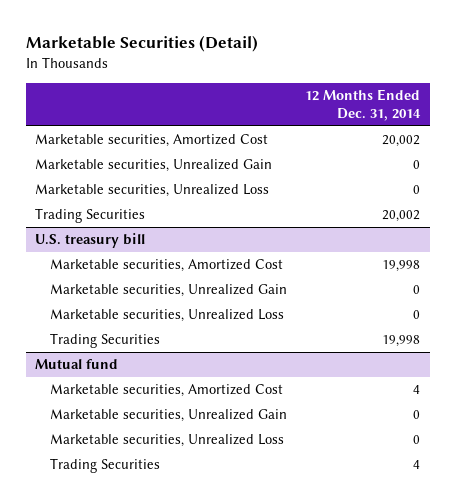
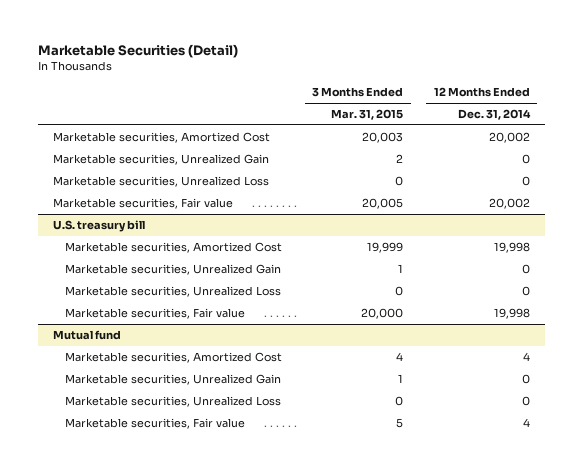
- | 12 Months Ended Dec. 31, 2014
+ | 3 Months Ended Mar. 31, 2015 | 12 Months Ended Dec. 31, 2014
- Trading Securities | 20,002
+ Marketable securities, Fair value | 20,005 | 20,002
@ U.S. treasury bill
- Trading Securities | 19,998
+ Marketable securities, Fair value | 20,000 | 19,998
@ Mutual fund
- Trading Securities | 4
+ Marketable securities, Fair value | 5 | 4

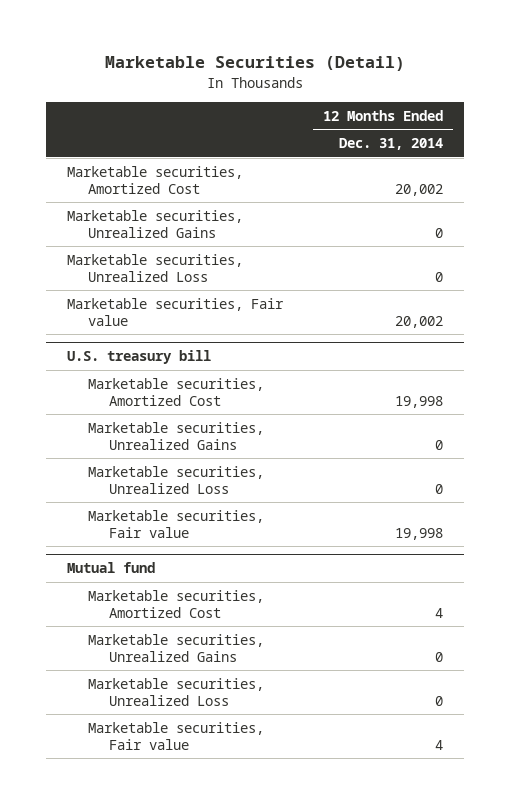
- | 3 Months Ended Mar. 31, 2015 | 12 Months Ended Dec. 31, 2014
+ | 12 Months Ended Dec. 31, 2014
- Marketable securities, Unrealized Gain | 2 | 0
+ Marketable securities, Unrealized Gains | 0
@ U.S. treasury bill
- Marketable securities, Unrealized Gain | 1 | 0
+ Marketable securities, Unrealized Gains | 0
@ Mutual fund
- Marketable securities, Unrealized Gain | 1 | 0
+ Marketable securities, Unrealized Gains | 0

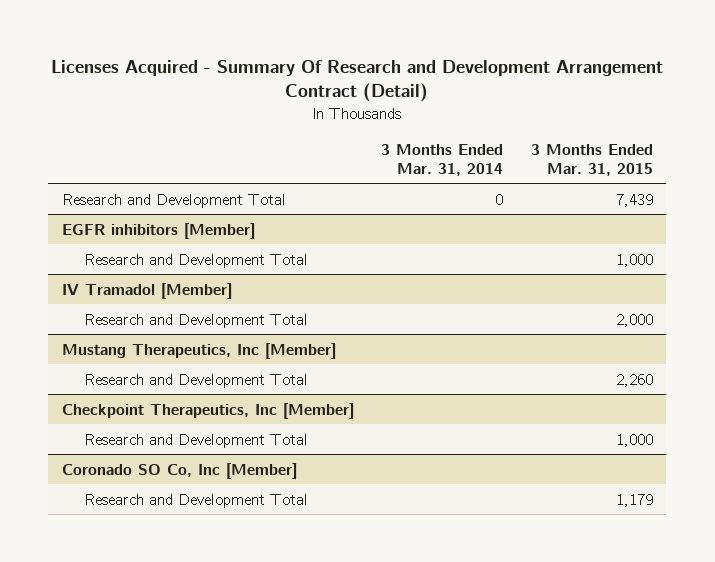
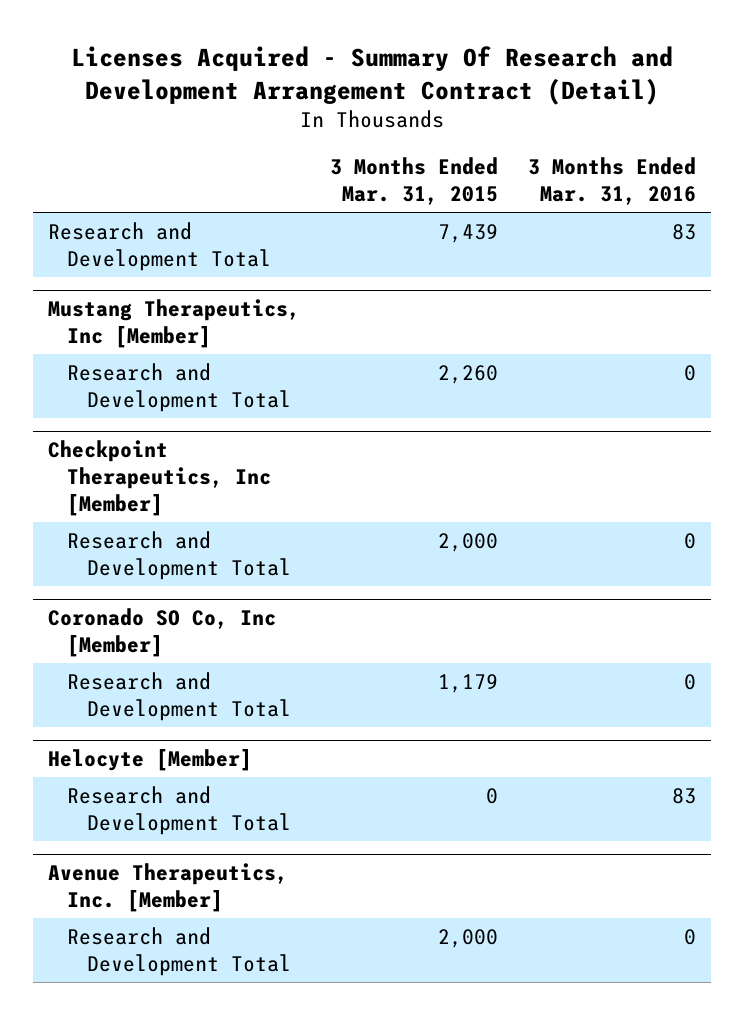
- | 3 Months Ended Mar. 31, 2014 | 3 Months Ended Mar. 31, 2015
+ | 3 Months Ended Mar. 31, 2015 | 3 Months Ended Mar. 31, 2016
- EGFR inhibitors [Member]
- Research and Development Total | | 1,000
- IV Tramadol [Member]
- Research and Development Total | | 2,000
@ Checkpoint Therapeutics, Inc [Member]
- Research and Development Total | | 1,000
+ Research and Development Total | 2,000 | 0
+ Helocyte [Member]
+ Research and Development Total | 0 | 83
+ Avenue Therapeutics, Inc. [Member]
+ Research and Development Total | 2,000 | 0

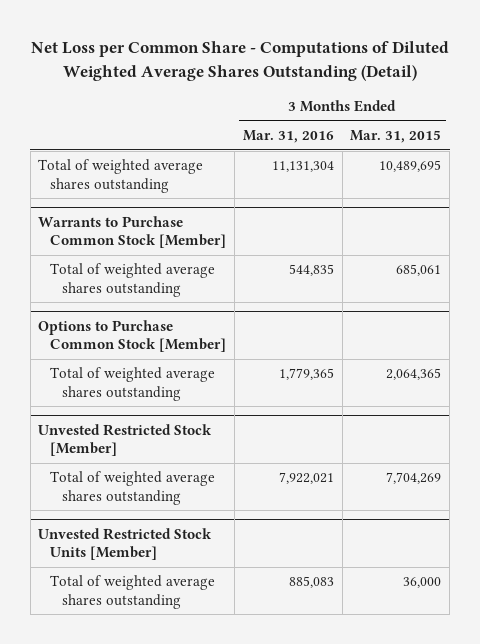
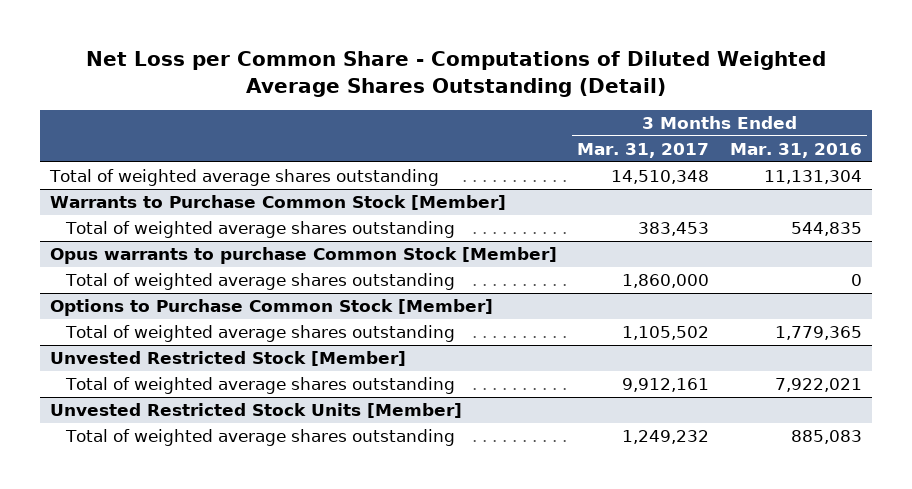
- | 3 Months Ended Mar. 31, 2016 | 3 Months Ended Mar. 31, 2015
+ | 3 Months Ended Mar. 31, 2017 | 3 Months Ended Mar. 31, 2016
+ Opus warrants to purchase Common Stock [Member]
+ Total of weighted average shares outstanding | 1,860,000 | 0

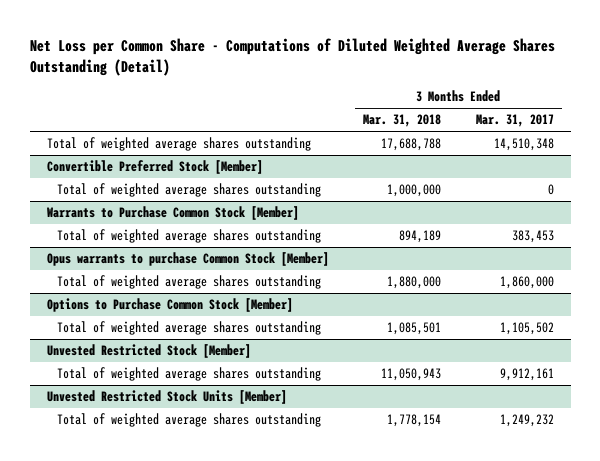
- | 3 Months Ended Mar. 31, 2017 | 3 Months Ended Mar. 31, 2016
+ | 3 Months Ended Mar. 31, 2018 | 3 Months Ended Mar. 31, 2017
+ Convertible Preferred Stock [Member]
+ Total of weighted average shares outstanding | 1,000,000 | 0

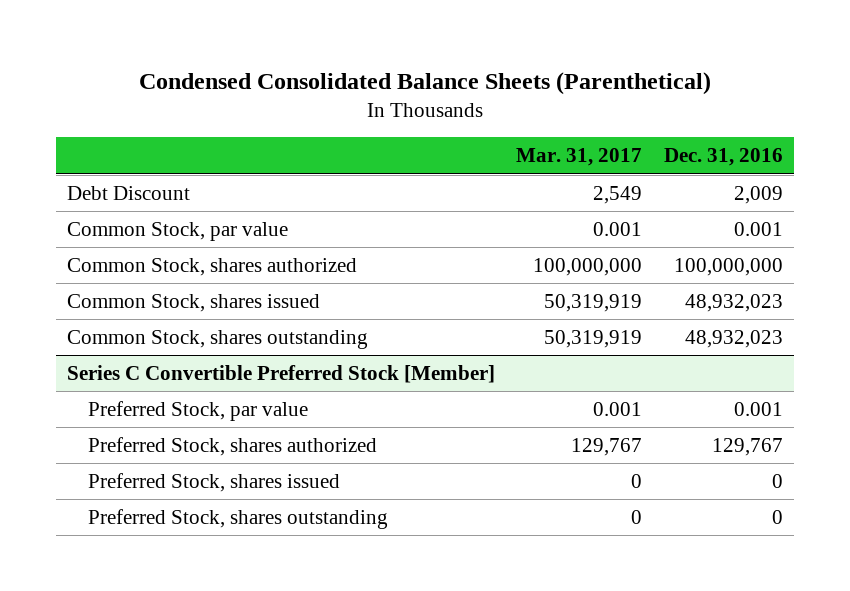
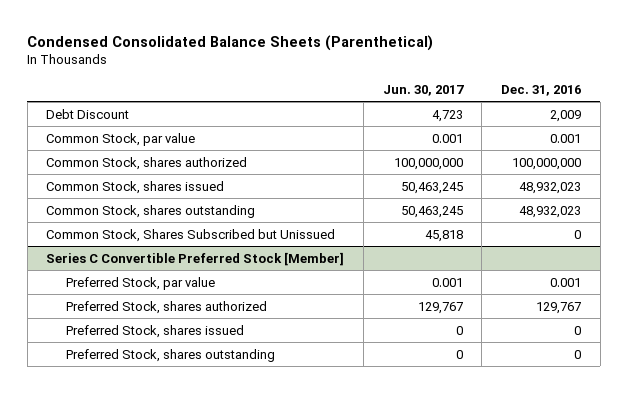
- | Mar. 31, 2017 | Dec. 31, 2016
+ | Jun. 30, 2017 | Dec. 31, 2016
+ Common Stock, Shares Subscribed but Unissued | 45,818 | 0

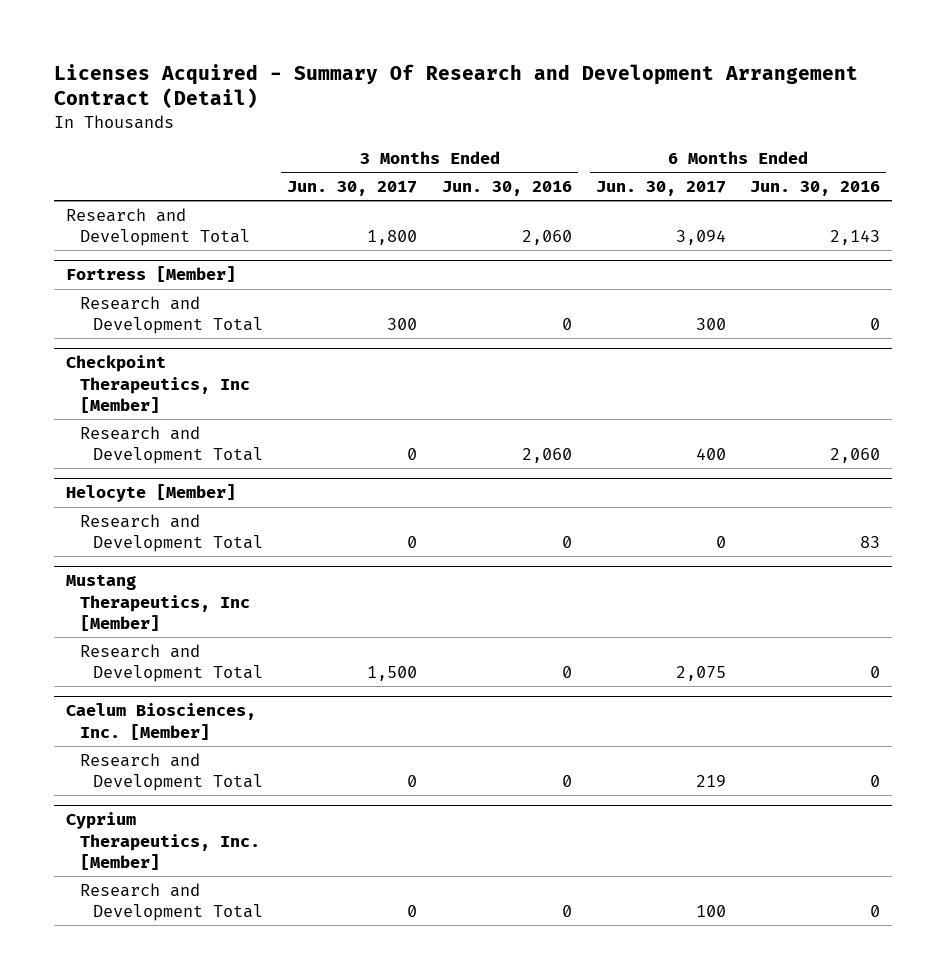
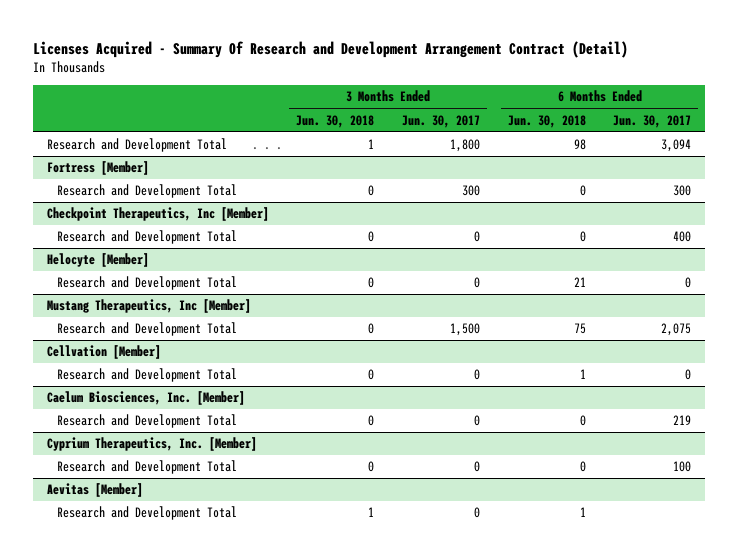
- | 3 Months Ended Jun. 30, 2017 | 3 Months Ended Jun. 30, 2016 | 6 Months Ended Jun. 30, 2017 | 6 Months Ended Jun. 30, 2016
+ | 3 Months Ended Jun. 30, 2018 | 3 Months Ended Jun. 30, 2017 | 6 Months Ended Jun. 30, 2018 | 6 Months Ended Jun. 30, 2017
+ Cellvation [Member]
+ Research and Development Total | 0 | 0 | 1 | 0
+ Aevitas [Member]
+ Research and Development Total | 1 | 0 | 1 |

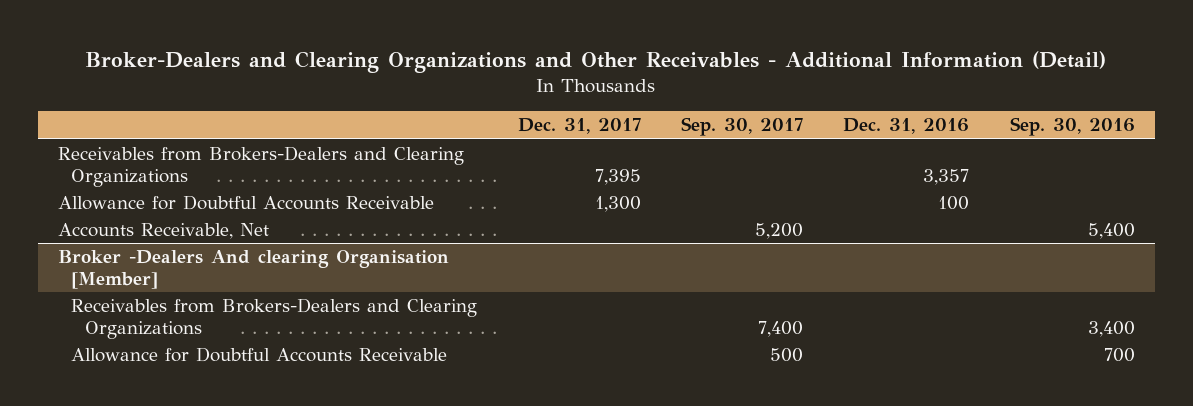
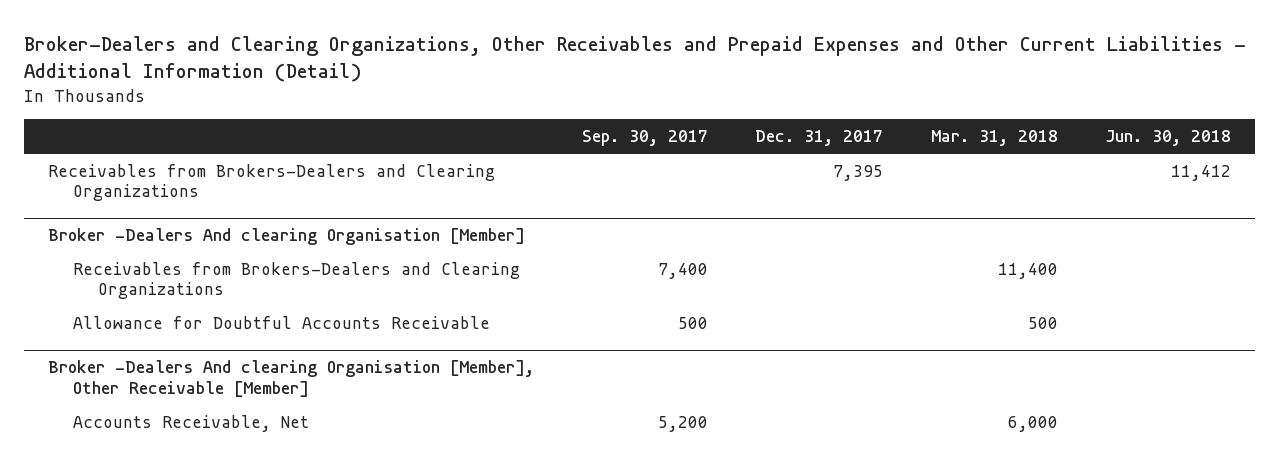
- Broker-Dealers and Clearing Organizations and Other Receivables - Additional Information (Detail)
+ Broker-Dealers and Clearing Organizations, Other Receivables and Prepaid Expenses and Other Current Liabilities - Additional Information (Detail)
- | Dec. 31, 2017 | Sep. 30, 2017 | Dec. 31, 2016 | Sep. 30, 2016
+ | Sep. 30, 2017 | Dec. 31, 2017 | Mar. 31, 2018 | Jun. 30, 2018
- Allowance for Doubtful Accounts Receivable | 1,300 | | 100 |
- Accounts Receivable, Net | | 5,200 | | 5,400
+ Broker -Dealers And clearing Organisation [Member], Other Receivable [Member]
+ Accounts Receivable, Net | 5,200 | | 6,000 |

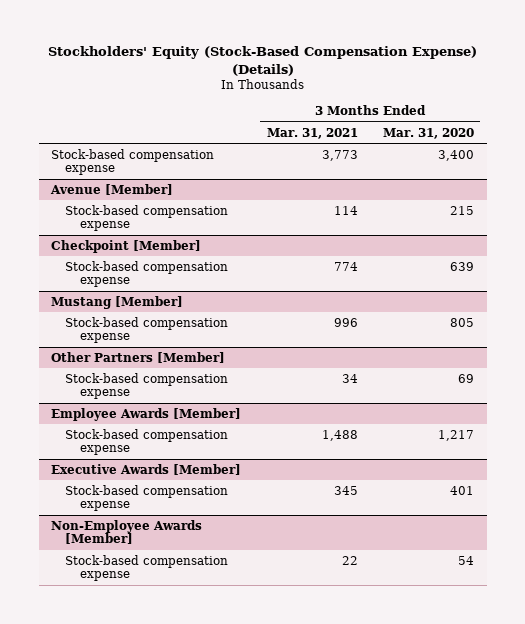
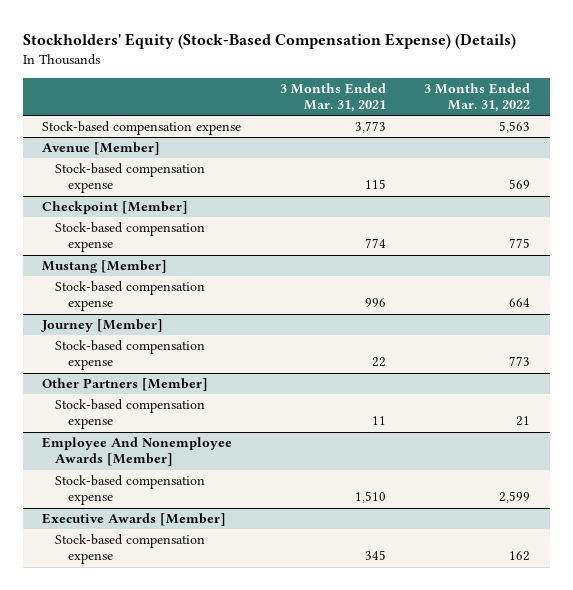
- | 3 Months Ended Mar. 31, 2021 | 3 Months Ended Mar. 31, 2020
+ | 3 Months Ended Mar. 31, 2021 | 3 Months Ended Mar. 31, 2022
@ Avenue [Member]
- Stock-based compensation expense | 114 | 215
+ Stock-based compensation expense | 115 | 569
+ Journey [Member]
+ Stock-based compensation expense | 22 | 773
@ Other Partners [Member]
- Stock-based compensation expense | 34 | 69
- Employee Awards [Member]
- Stock-based compensation expense | 1,488 | 1,217
@ Other Partners [Member]
+ Stock-based compensation expense | 11 | 21
+ Employee And Nonemployee Awards [Member]
+ Stock-based compensation expense | 1,510 | 2,599
- Non-Employee Awards [Member]
- Stock-based compensation expense | 22 | 54

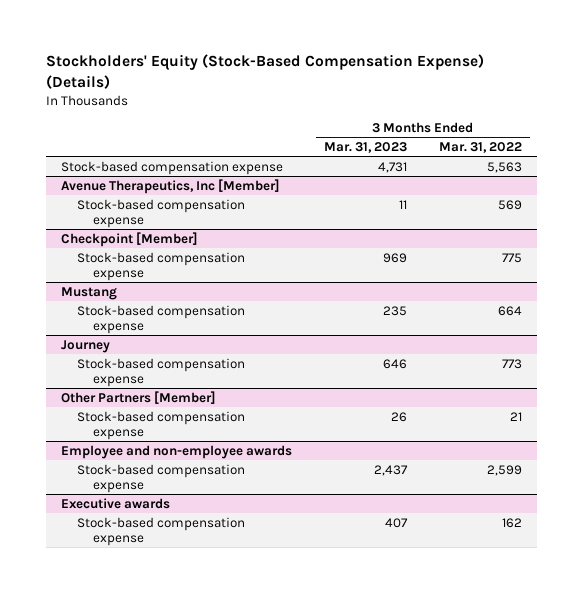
- | 3 Months Ended Mar. 31, 2021 | 3 Months Ended Mar. 31, 2022
+ | 3 Months Ended Mar. 31, 2023 | 3 Months Ended Mar. 31, 2022
- Avenue [Member]
+ Avenue Therapeutics, Inc [Member]
- Mustang [Member]
+ Mustang
- Journey [Member]
+ Journey
- Employee And Nonemployee Awards [Member]
+ Employee and non-employee awards
- Executive Awards [Member]
+ Executive awards

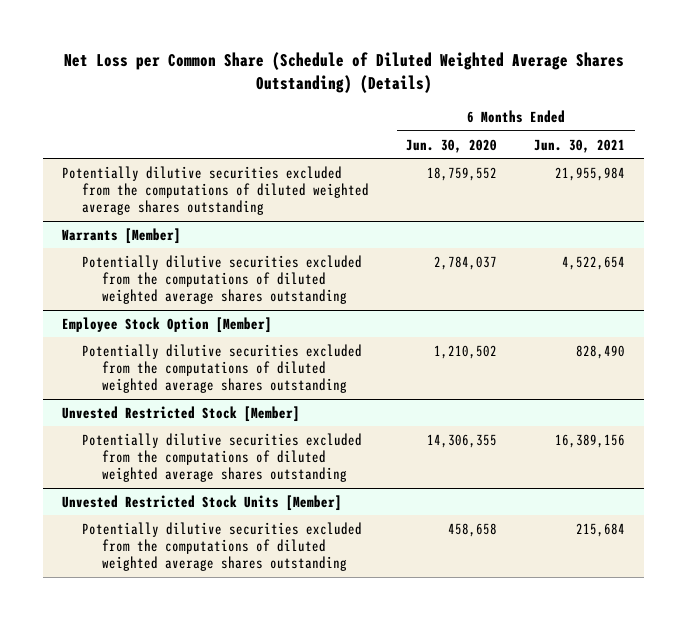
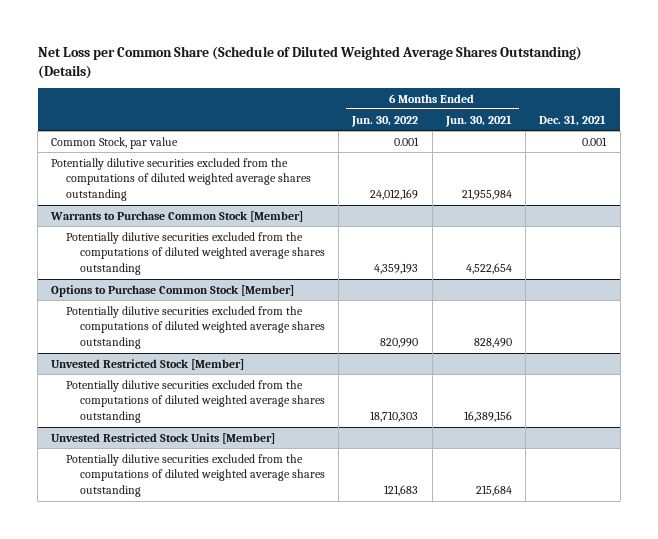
- | 6 Months Ended Jun. 30, 2020 | 6 Months Ended Jun. 30, 2021
+ | 6 Months Ended Jun. 30, 2022 | 6 Months Ended Jun. 30, 2021 | Dec. 31, 2021
+ Common Stock, par value | 0.001 | | 0.001
- Warrants [Member]
+ Warrants to Purchase Common Stock [Member]
- Employee Stock Option [Member]
+ Options to Purchase Common Stock [Member]

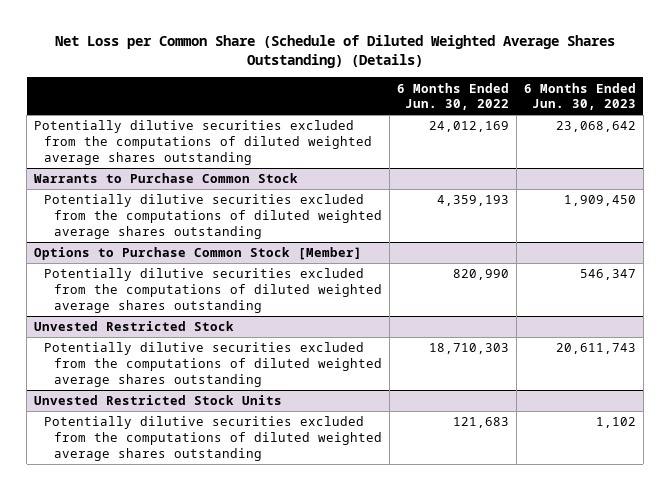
- | 6 Months Ended Jun. 30, 2022 | 6 Months Ended Jun. 30, 2021 | Dec. 31, 2021
+ | 6 Months Ended Jun. 30, 2022 | 6 Months Ended Jun. 30, 2023
- Common Stock, par value | 0.001 | | 0.001
- Warrants to Purchase Common Stock [Member]
+ Warrants to Purchase Common Stock
- Unvested Restricted Stock [Member]
+ Unvested Restricted Stock
- Unvested Restricted Stock Units [Member]
+ Unvested Restricted Stock Units

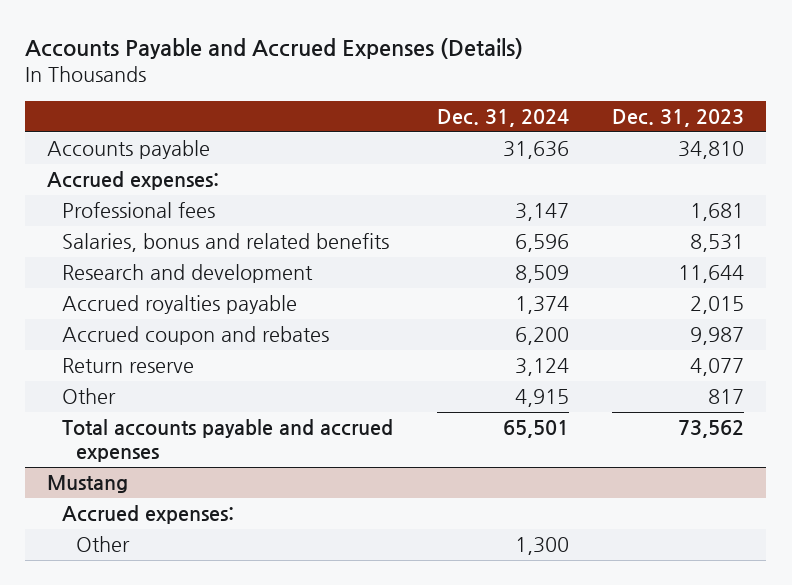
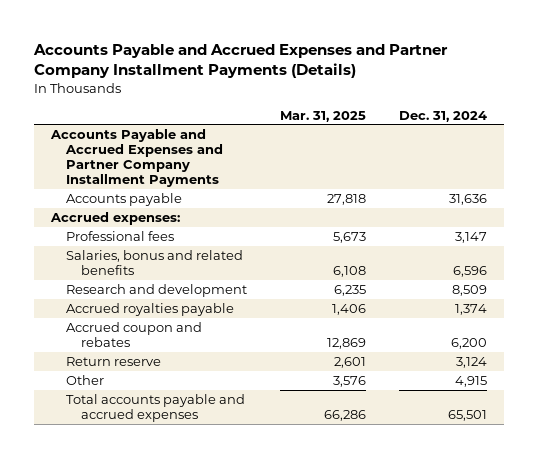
- Accounts Payable and Accrued Expenses (Details)
+ Accounts Payable and Accrued Expenses and Partner Company Installment Payments (Details)
- | Dec. 31, 2024 | Dec. 31, 2023
+ | Mar. 31, 2025 | Dec. 31, 2024
+ Accounts Payable and Accrued Expenses and Partner Company Installment Payments
- Mustang
- Accrued expenses:
- Other | 1,300 |

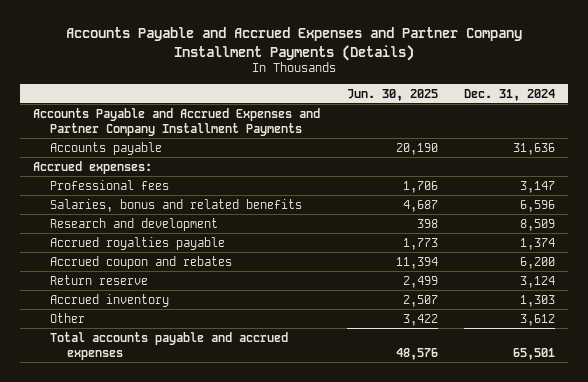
- | Mar. 31, 2025 | Dec. 31, 2024
+ | Jun. 30, 2025 | Dec. 31, 2024
- Other | 3,576 | 4,915
+ Accrued inventory | 2,507 | 1,303
+ Other | 3,422 | 3,612

